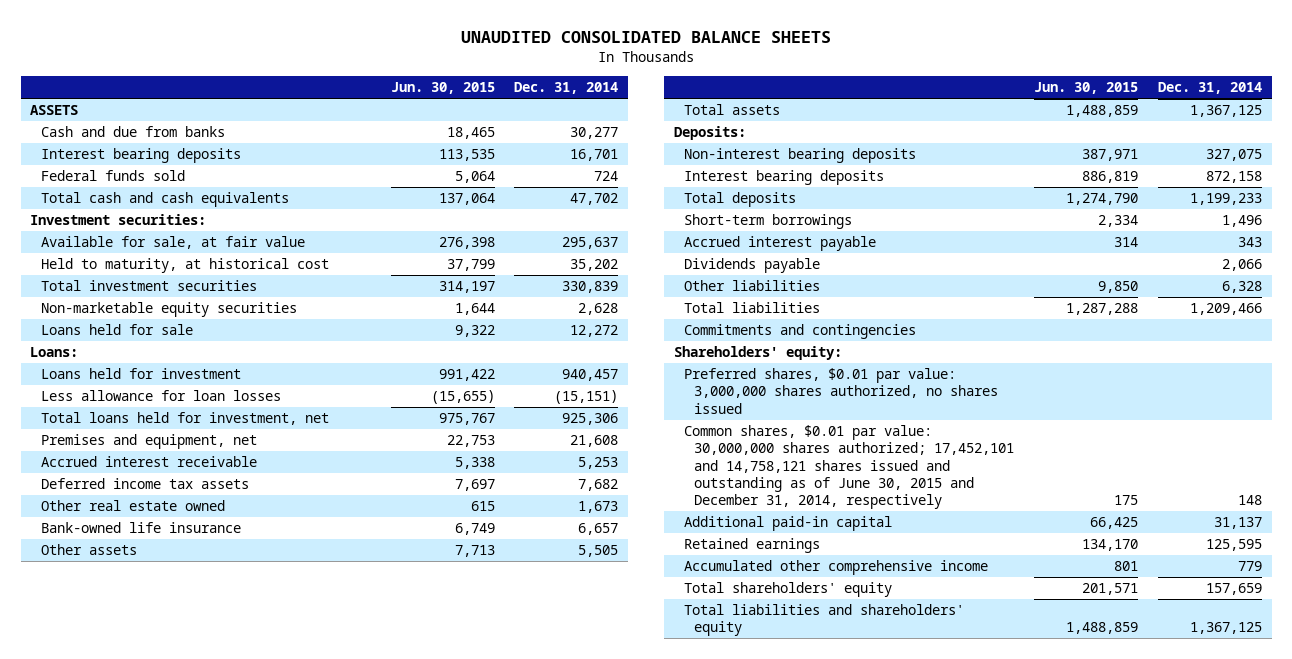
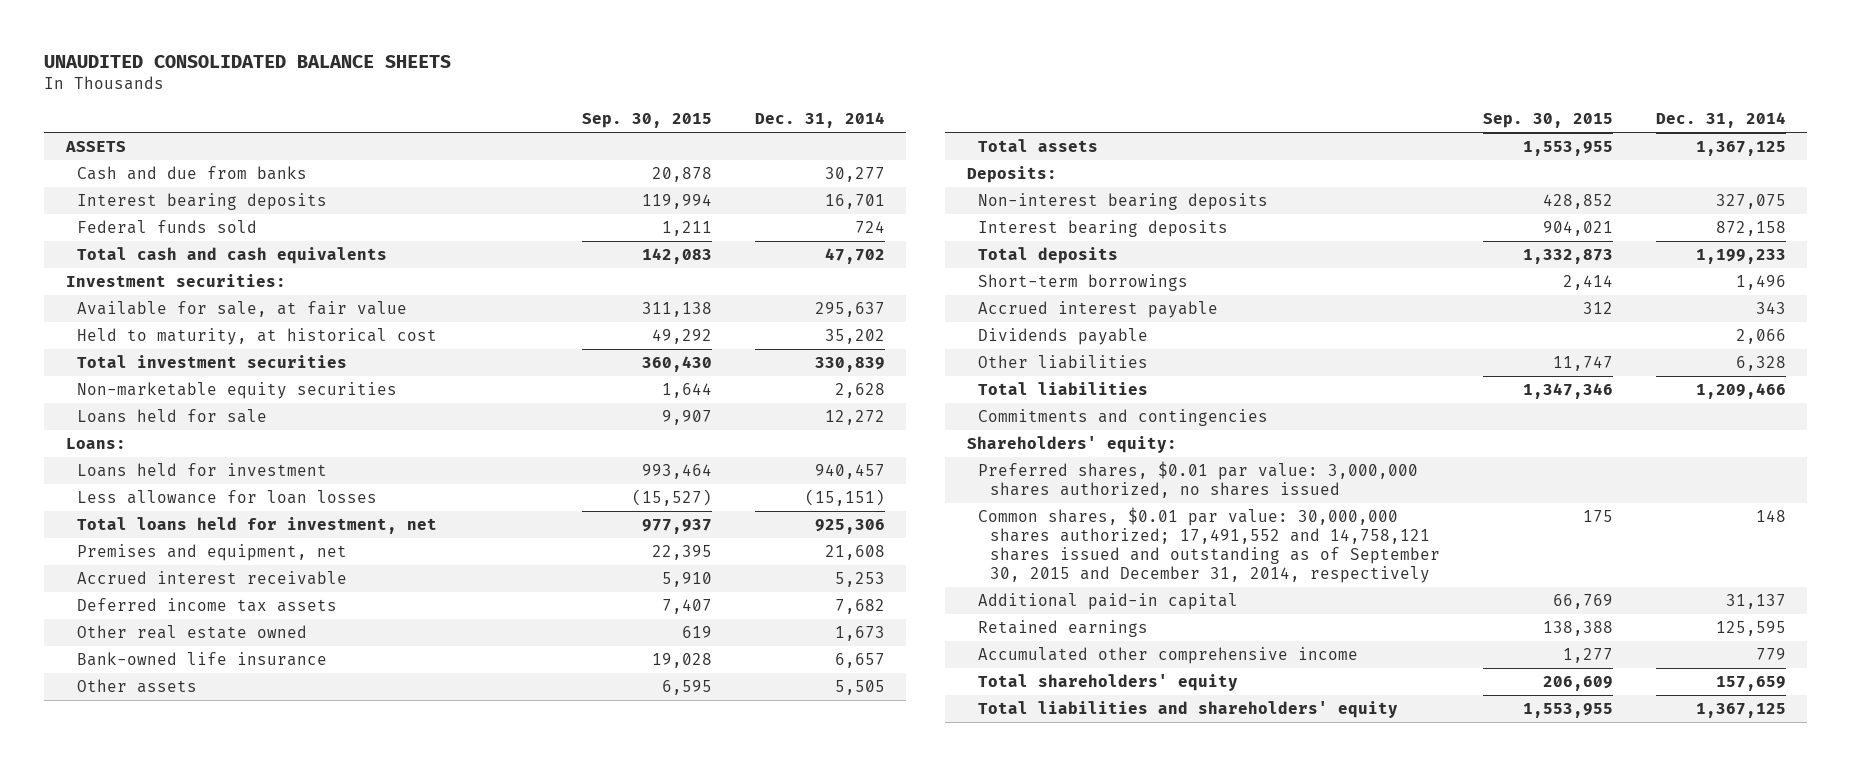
- | Jun. 30, 2015 | Dec. 31, 2014
+ | Sep. 30, 2015 | Dec. 31, 2014
- Common shares, $0.01 par value: 30,000,000 shares authorized; 17,452,101 and 14,758,121 shares issued and outstanding as of June 30, 2015 and December 31, 2014, respectively | 175 | 148
+ Common shares, $0.01 par value: 30,000,000 shares authorized; 17,491,552 and 14,758,121 shares issued and outstanding as of September 30, 2015 and December 31, 2014, respectively | 175 | 148

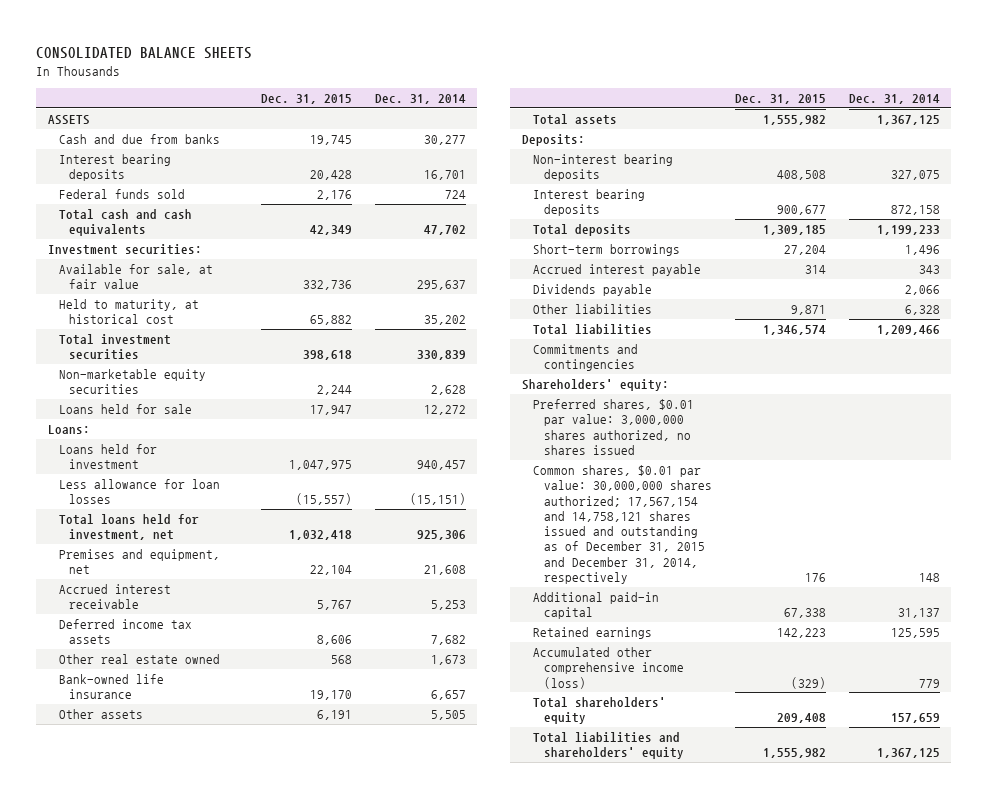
- UNAUDITED CONSOLIDATED BALANCE SHEETS
+ CONSOLIDATED BALANCE SHEETS
- | Sep. 30, 2015 | Dec. 31, 2014
+ | Dec. 31, 2015 | Dec. 31, 2014
- Common shares, $0.01 par value: 30,000,000 shares authorized; 17,491,552 and 14,758,121 shares issued and outstanding as of September 30, 2015 and December 31, 2014, respectively | 175 | 148
+ Common shares, $0.01 par value: 30,000,000 shares authorized; 17,567,154 and 14,758,121 shares issued and outstanding as of December 31, 2015 and December 31, 2014, respectively | 176 | 148
- Accumulated other comprehensive income | 1,277 | 779
+ Accumulated other comprehensive income (loss) | (329) | 779

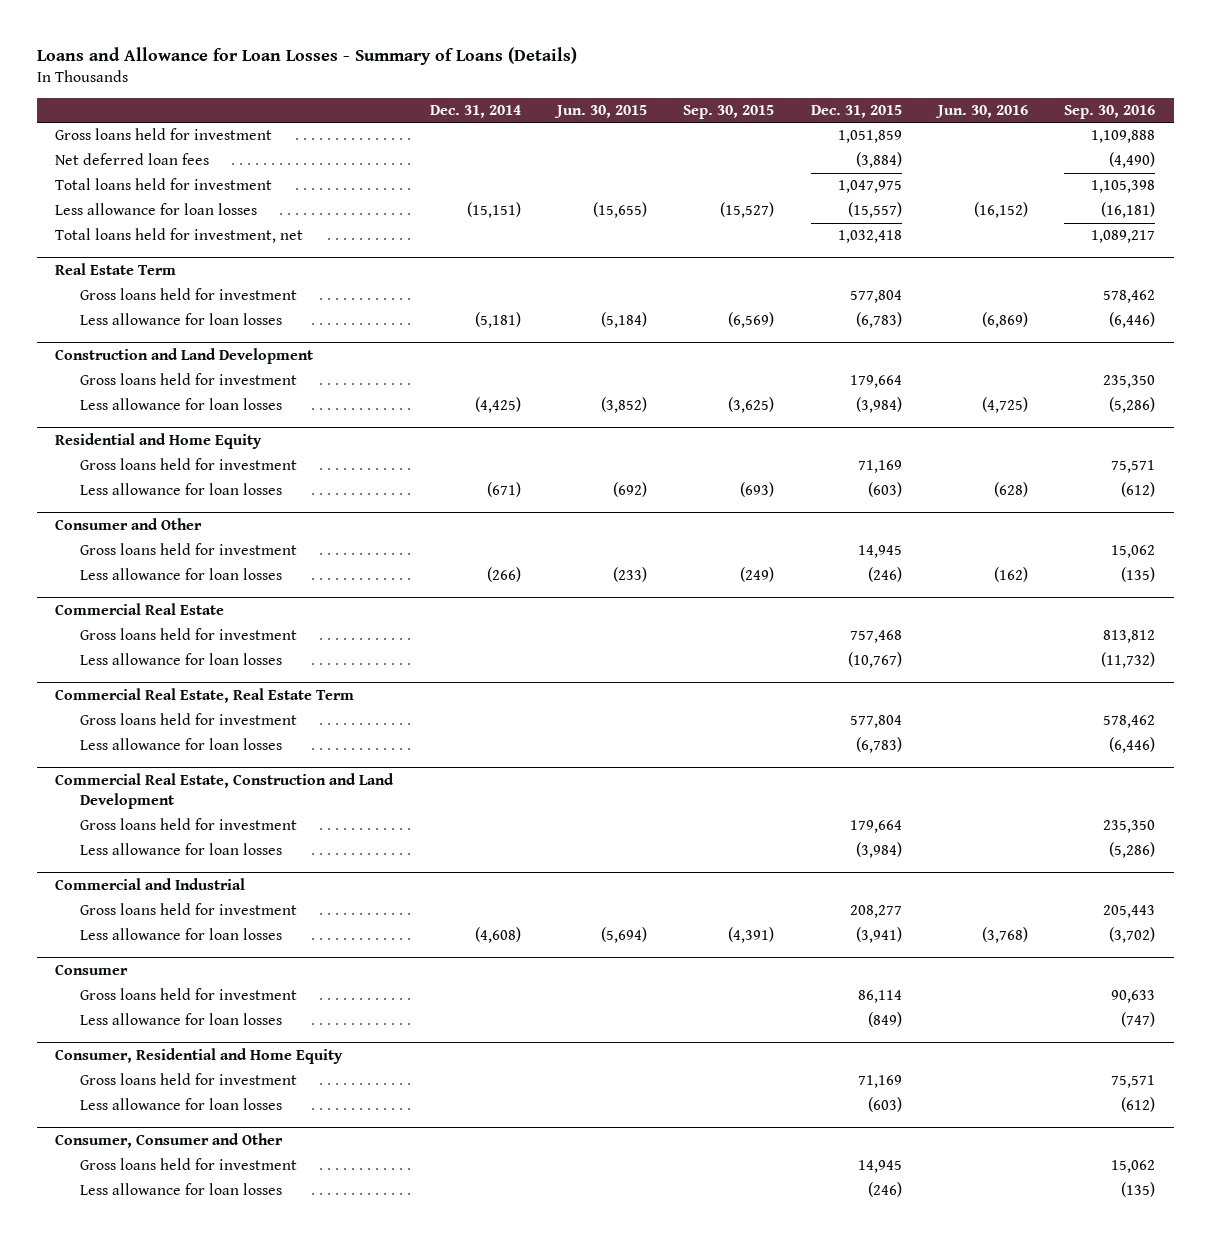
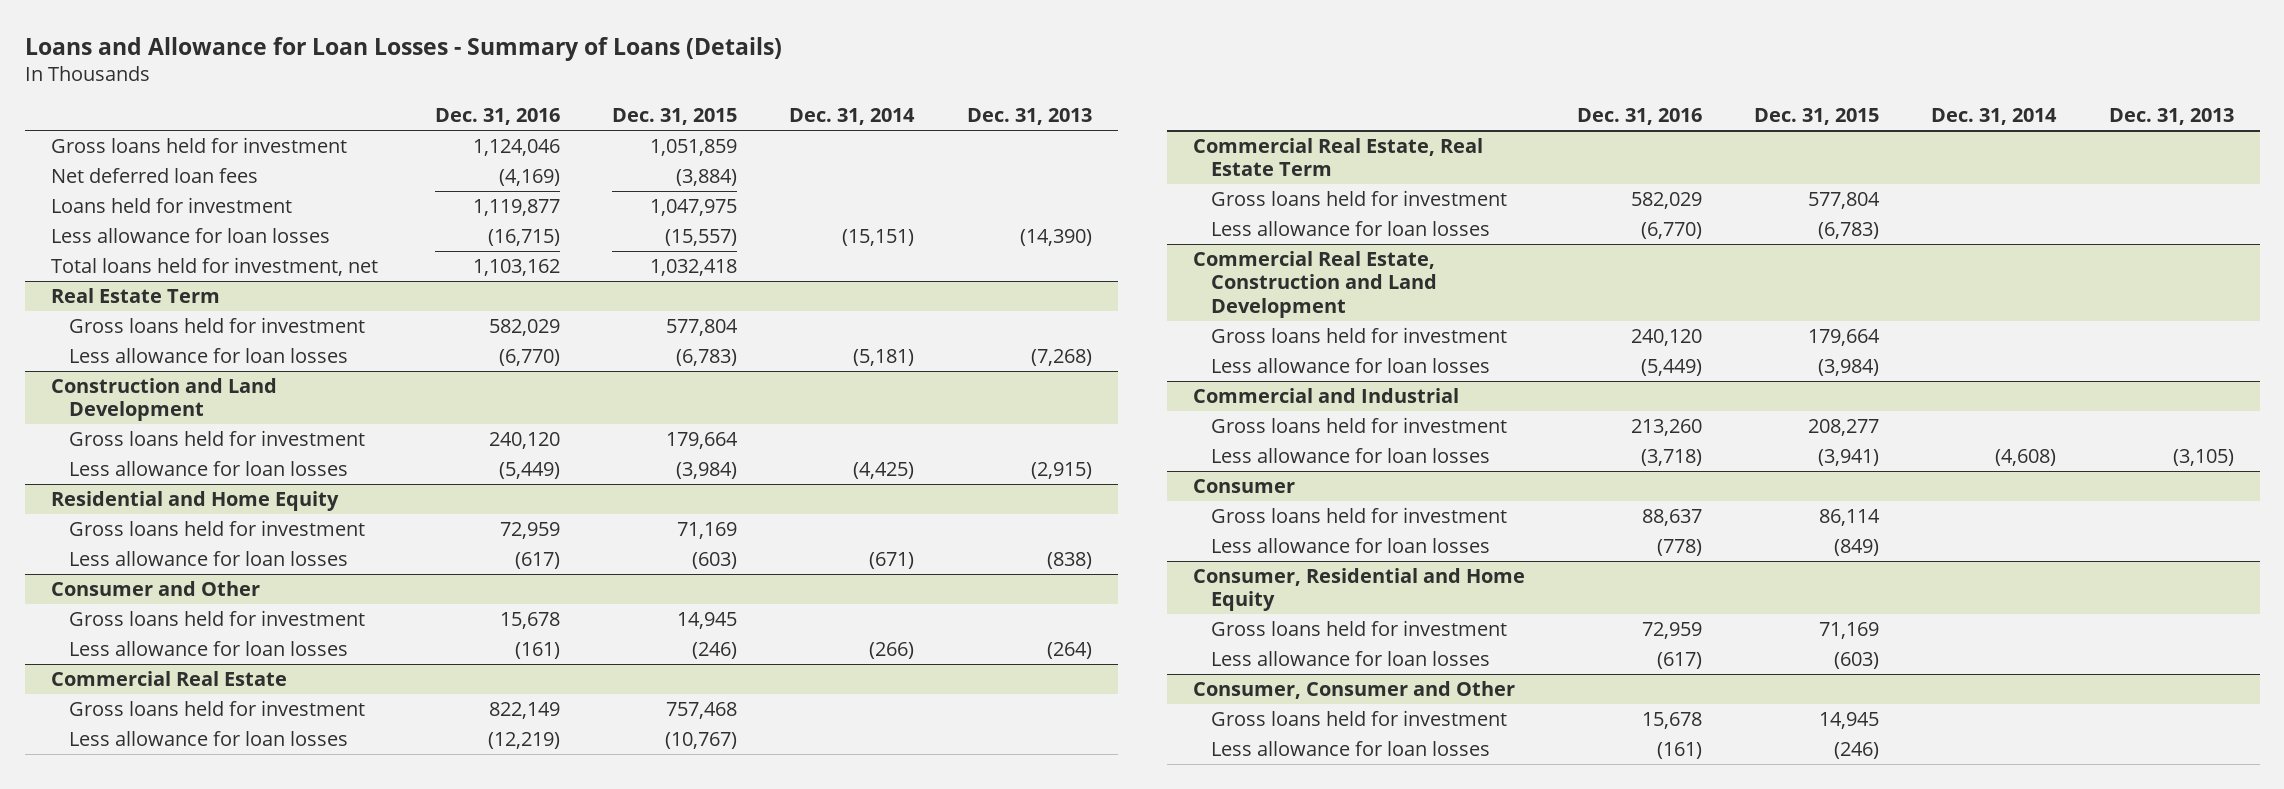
- | Dec. 31, 2014 | Jun. 30, 2015 | Sep. 30, 2015 | Dec. 31, 2015 | Jun. 30, 2016 | Sep. 30, 2016
+ | Dec. 31, 2016 | Dec. 31, 2015 | Dec. 31, 2014 | Dec. 31, 2013
- Total loans held for investment | | | | 1,047,975 | | 1,105,398
+ Loans held for investment | 1,119,877 | 1,047,975 | |

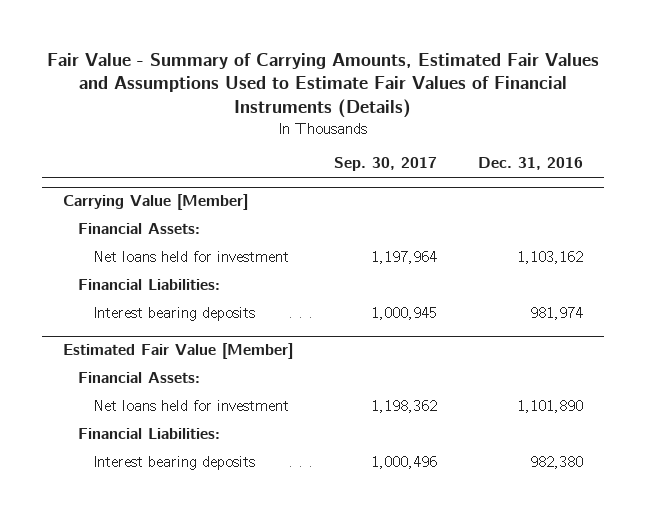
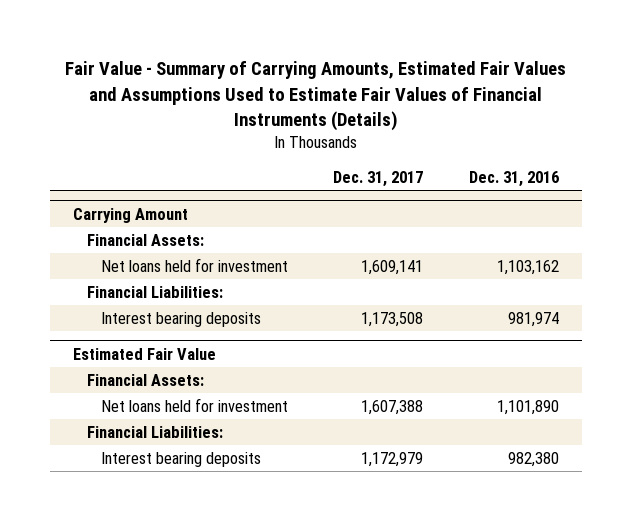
- | Sep. 30, 2017 | Dec. 31, 2016
+ | Dec. 31, 2017 | Dec. 31, 2016
- Carrying Value [Member]
+ Carrying Amount
- Estimated Fair Value [Member]
+ Estimated Fair Value

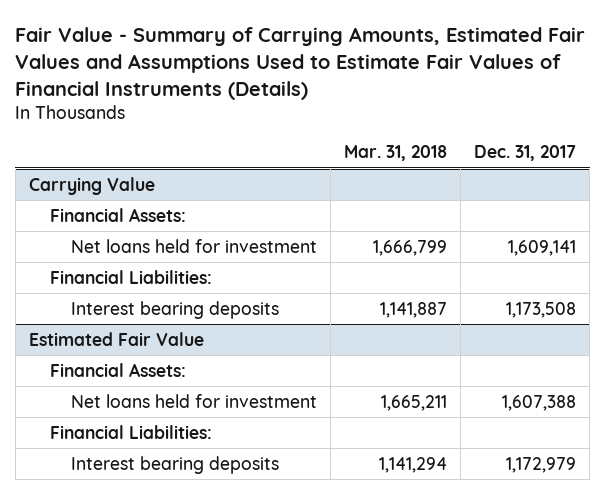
- | Dec. 31, 2017 | Dec. 31, 2016
+ | Mar. 31, 2018 | Dec. 31, 2017
- Carrying Amount
+ Carrying Value

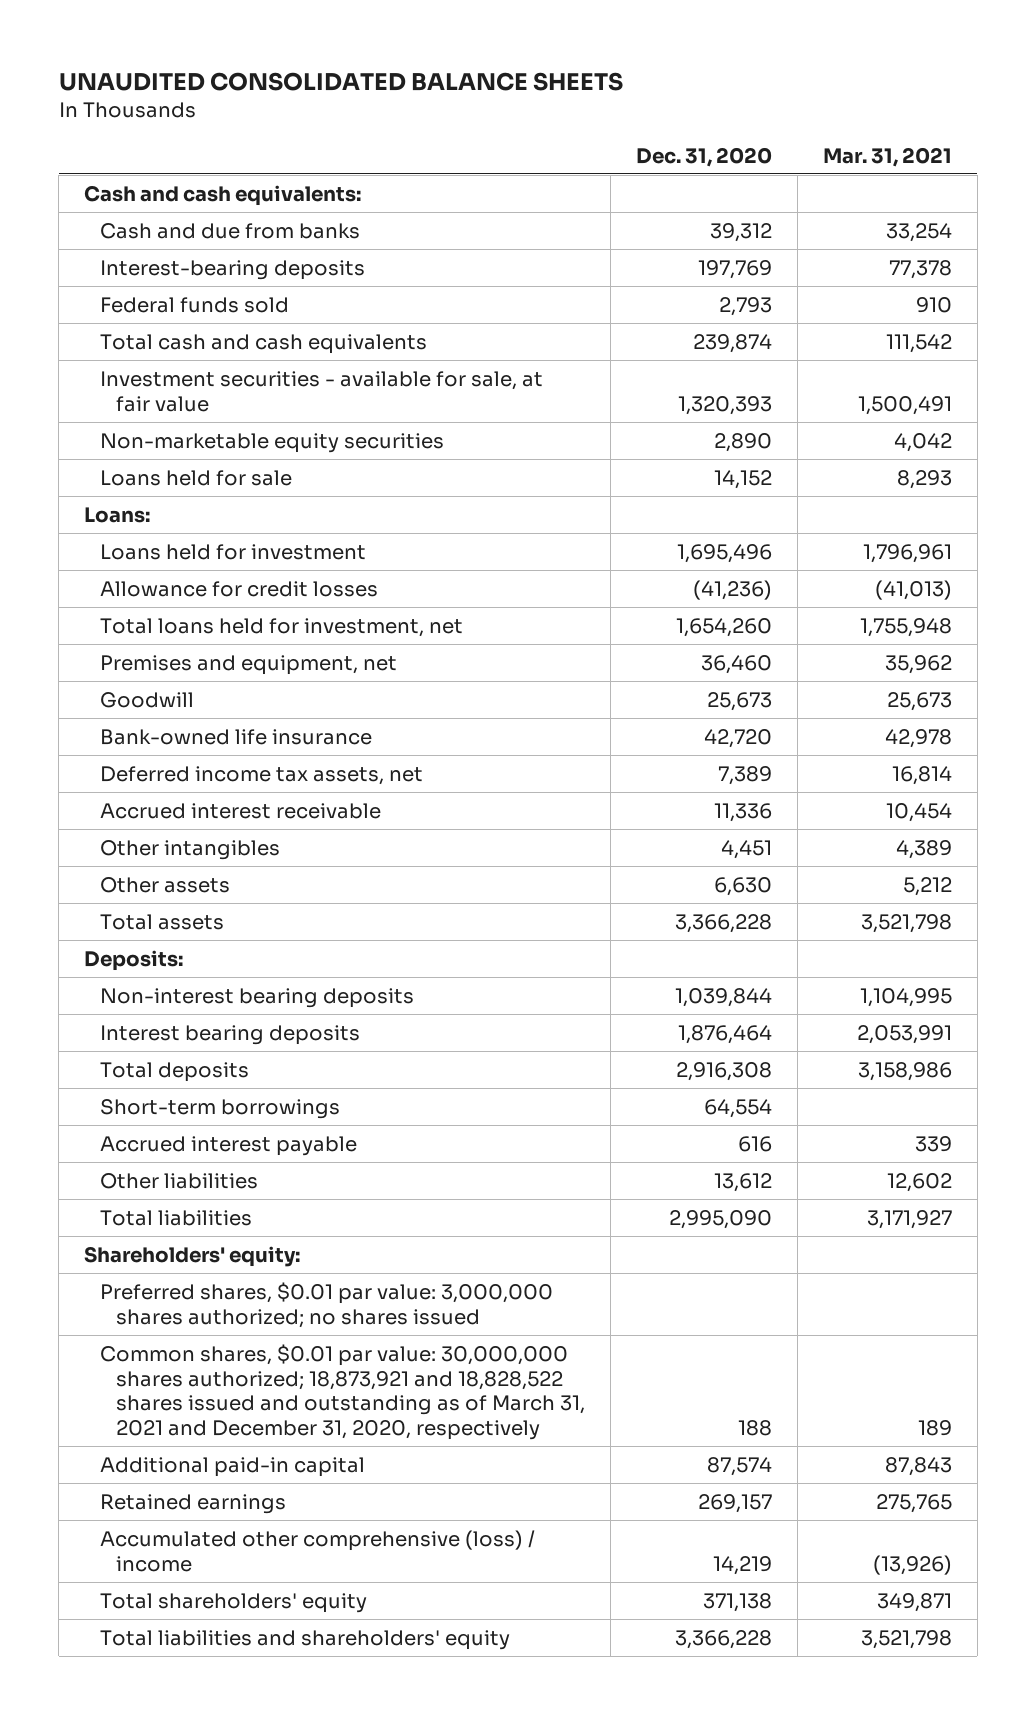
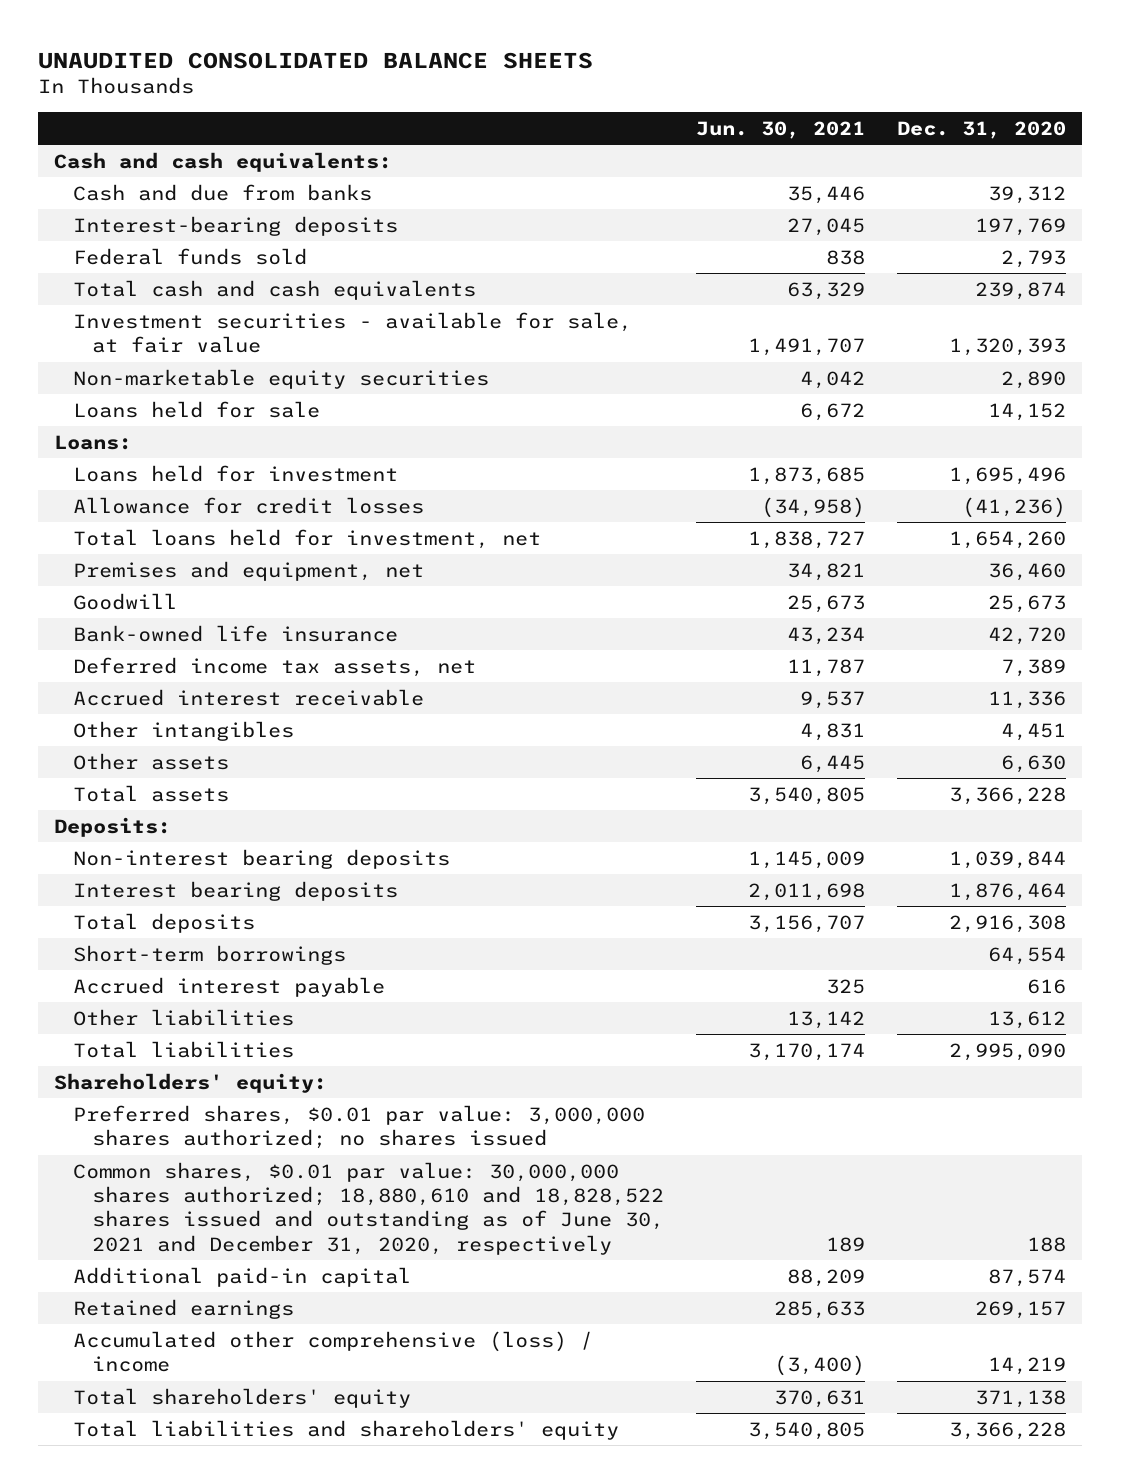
- | Dec. 31, 2020 | Mar. 31, 2021
+ | Jun. 30, 2021 | Dec. 31, 2020
- Common shares, $0.01 par value: 30,000,000 shares authorized; 18,873,921 and 18,828,522 shares issued and outstanding as of March 31, 2021 and December 31, 2020, respectively | 188 | 189
+ Common shares, $0.01 par value: 30,000,000 shares authorized; 18,880,610 and 18,828,522 shares issued and outstanding as of June 30, 2021 and December 31, 2020, respectively | 189 | 188

